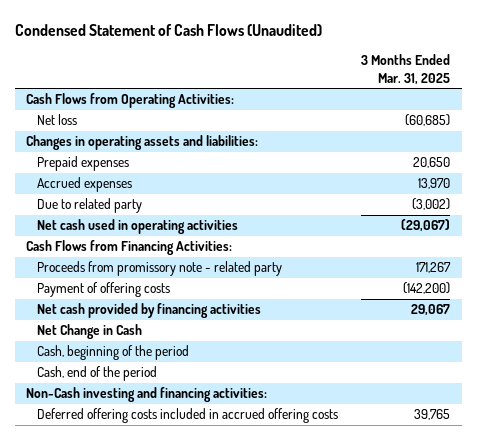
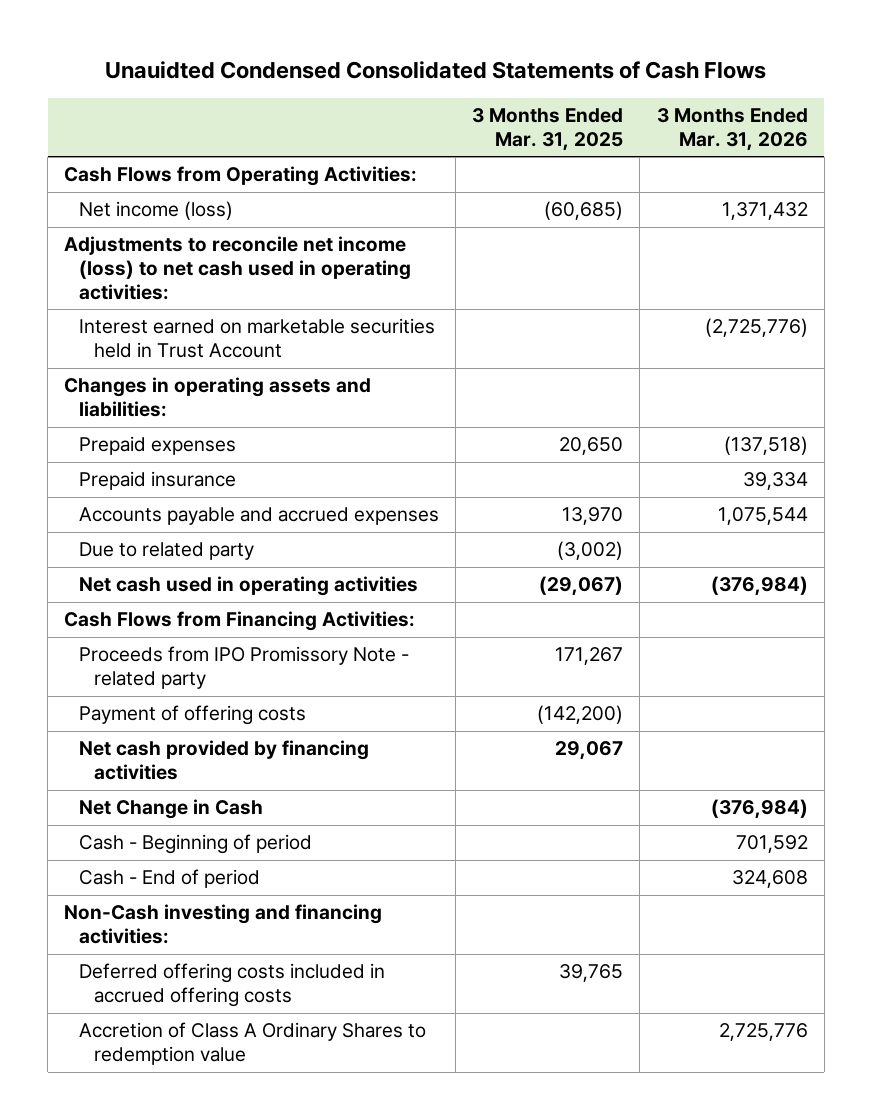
- Condensed Statement of Cash Flows (Unaudited)
+ Unauidted Condensed Consolidated Statements of Cash Flows
- | 3 Months Ended Mar. 31, 2025
+ | 3 Months Ended Mar. 31, 2025 | 3 Months Ended Mar. 31, 2026
- Net loss | (60,685)
+ Net income (loss) | (60,685) | 1,371,432
+ Adjustments to reconcile net income (loss) to net cash used in operating activities:
+ Interest earned on marketable securities held in Trust Account | | (2,725,776)
- Accrued expenses | 13,970
+ Prepaid insurance | | 39,334
+ Accounts payable and accrued expenses | 13,970 | 1,075,544
- Proceeds from promissory note - related party | 171,267
+ Proceeds from IPO Promissory Note - related party | 171,267 |
- Cash, beginning of the period
- Cash, end of the period
+ Cash - Beginning of period | | 701,592
+ Cash - End of period | | 324,608
+ Accretion of Class A Ordinary Shares to redemption value | | 2,725,776

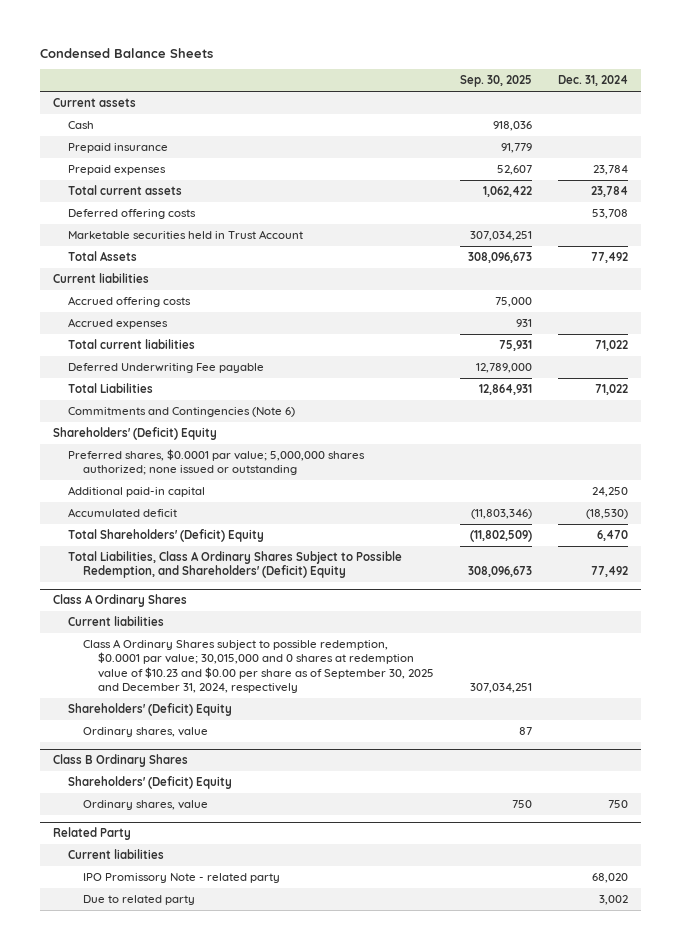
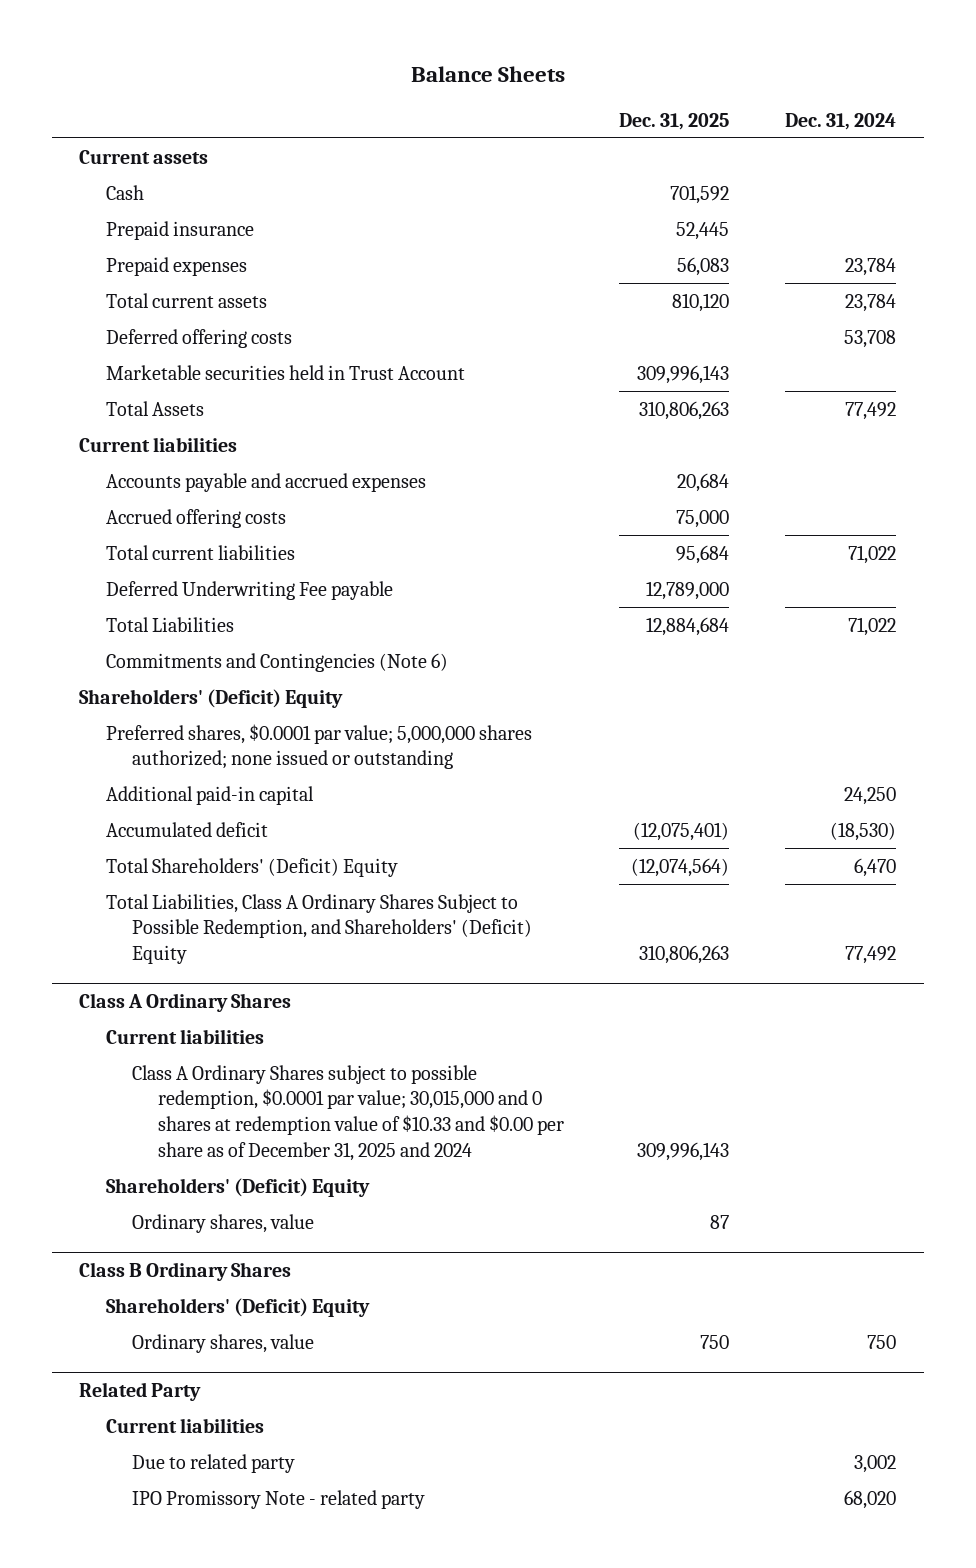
- Condensed Balance Sheets
+ Balance Sheets
- | Sep. 30, 2025 | Dec. 31, 2024
+ | Dec. 31, 2025 | Dec. 31, 2024
+ Accounts payable and accrued expenses | 20,684 |
- Accrued expenses | 931 |
@ Class A Ordinary Shares
- Class A Ordinary Shares subject to possible redemption, $0.0001 par value; 30,015,000 and 0 shares at redemption value of $10.23 and $0.00 per share as of September 30, 2025 and December 31, 2024, respectively | 307,034,251 |
+ Class A Ordinary Shares subject to possible redemption, $0.0001 par value; 30,015,000 and 0 shares at redemption value of $10.33 and $0.00 per share as of December 31, 2025 and 2024 | 309,996,143 |
@ Related Party
moved down: IPO Promissory Note - related party | | 68,020

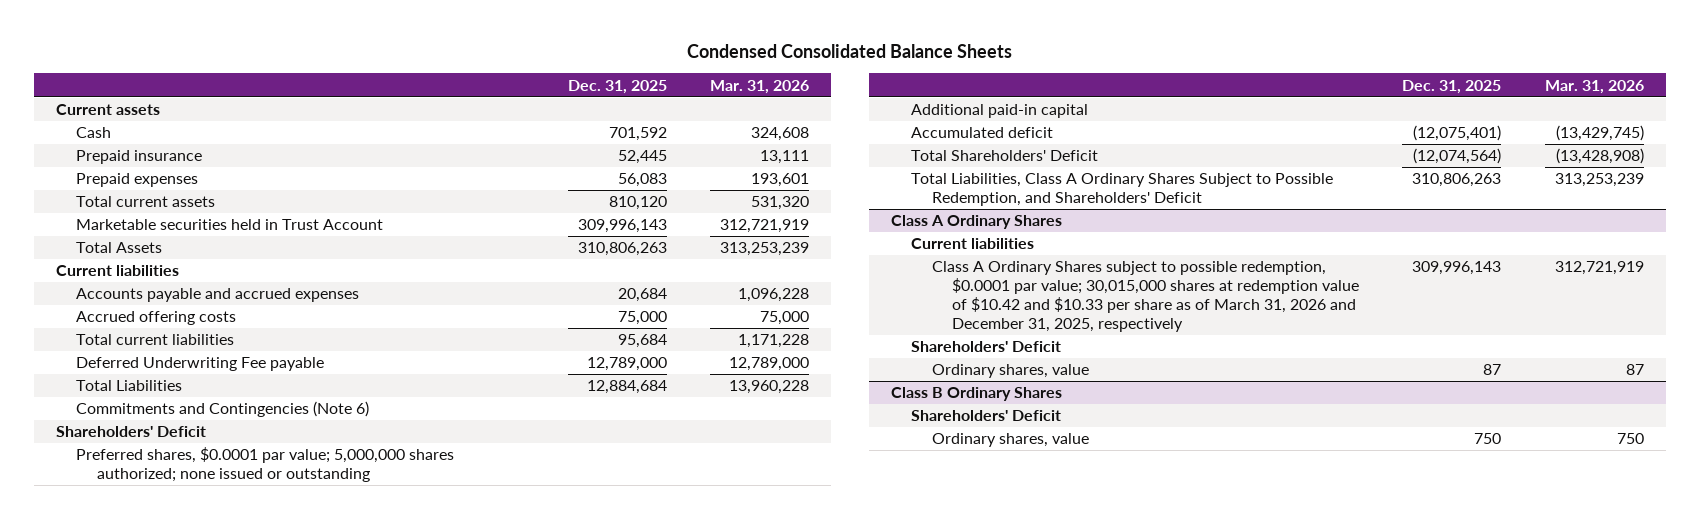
- Balance Sheets
+ Condensed Consolidated Balance Sheets
- | Dec. 31, 2025 | Dec. 31, 2024
+ | Dec. 31, 2025 | Mar. 31, 2026
- Deferred offering costs | | 53,708
- Shareholders' (Deficit) Equity
+ Shareholders' Deficit
- Total Shareholders' (Deficit) Equity | (12,074,564) | 6,470
- Total Liabilities, Class A Ordinary Shares Subject to Possible Redemption, and Shareholders' (Deficit) Equity | 310,806,263 | 77,492
+ Total Shareholders' Deficit | (12,074,564) | (13,428,908)
+ Total Liabilities, Class A Ordinary Shares Subject to Possible Redemption, and Shareholders' Deficit | 310,806,263 | 313,253,239
@ Class A Ordinary Shares
- Class A Ordinary Shares subject to possible redemption, $0.0001 par value; 30,015,000 and 0 shares at redemption value of $10.33 and $0.00 per share as of December 31, 2025 and 2024 | 309,996,143 |
- Shareholders' (Deficit) Equity
+ Class A Ordinary Shares subject to possible redemption, $0.0001 par value; 30,015,000 shares at redemption value of $10.42 and $10.33 per share as of March 31, 2026 and December 31, 2025, respectively | 309,996,143 | 312,721,919
+ Shareholders' Deficit
@ Class B Ordinary Shares
- Shareholders' (Deficit) Equity
+ Shareholders' Deficit
- Related Party
- Current liabilities
- Due to related party | | 3,002
- IPO Promissory Note - related party | | 68,020

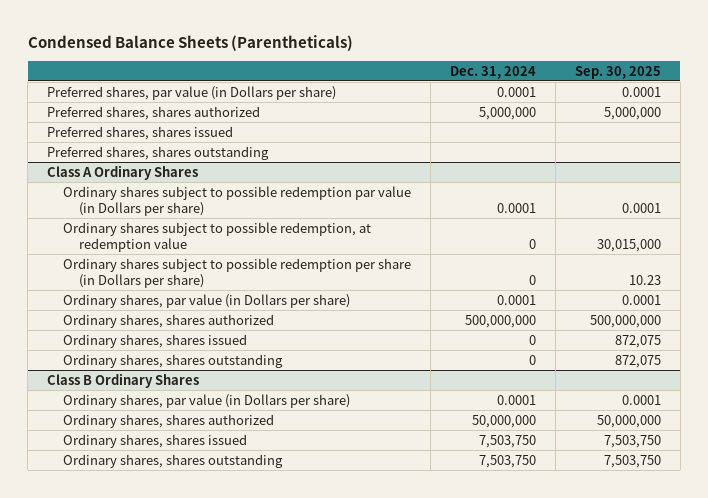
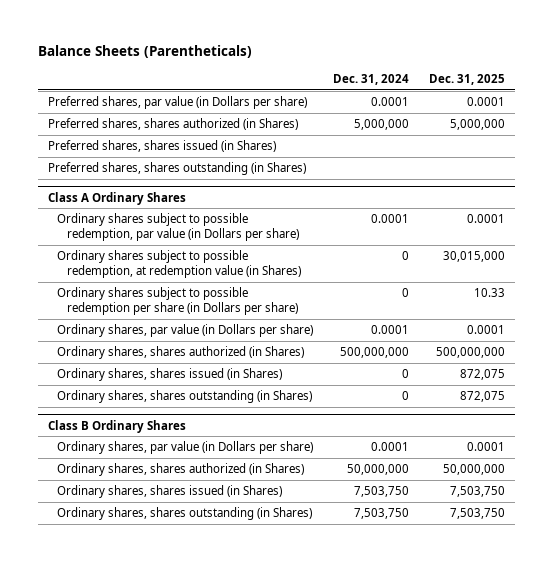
- Condensed Balance Sheets (Parentheticals)
+ Balance Sheets (Parentheticals)
- | Dec. 31, 2024 | Sep. 30, 2025
+ | Dec. 31, 2024 | Dec. 31, 2025
- Preferred shares, shares authorized | 5,000,000 | 5,000,000
- Preferred shares, shares issued
- Preferred shares, shares outstanding
+ Preferred shares, shares authorized (in Shares) | 5,000,000 | 5,000,000
+ Preferred shares, shares issued (in Shares)
+ Preferred shares, shares outstanding (in Shares)
@ Class A Ordinary Shares
- Ordinary shares subject to possible redemption par value (in Dollars per share) | 0.0001 | 0.0001
- Ordinary shares subject to possible redemption, at redemption value | 0 | 30,015,000
+ Ordinary shares subject to possible redemption, par value (in Dollars per share) | 0.0001 | 0.0001
+ Ordinary shares subject to possible redemption, at redemption value (in Shares) | 0 | 30,015,000
- Ordinary shares, shares authorized | 500,000,000 | 500,000,000
- Ordinary shares, shares issued | 0 | 872,075
- Ordinary shares, shares outstanding | 0 | 872,075
+ Ordinary shares, shares authorized (in Shares) | 500,000,000 | 500,000,000
+ Ordinary shares, shares issued (in Shares) | 0 | 872,075
+ Ordinary shares, shares outstanding (in Shares) | 0 | 872,075
@ Class B Ordinary Shares
- Ordinary shares, shares authorized | 50,000,000 | 50,000,000
- Ordinary shares, shares issued | 7,503,750 | 7,503,750
- Ordinary shares, shares outstanding | 7,503,750 | 7,503,750
+ Ordinary shares, shares authorized (in Shares) | 50,000,000 | 50,000,000
+ Ordinary shares, shares issued (in Shares) | 7,503,750 | 7,503,750
+ Ordinary shares, shares outstanding (in Shares) | 7,503,750 | 7,503,750

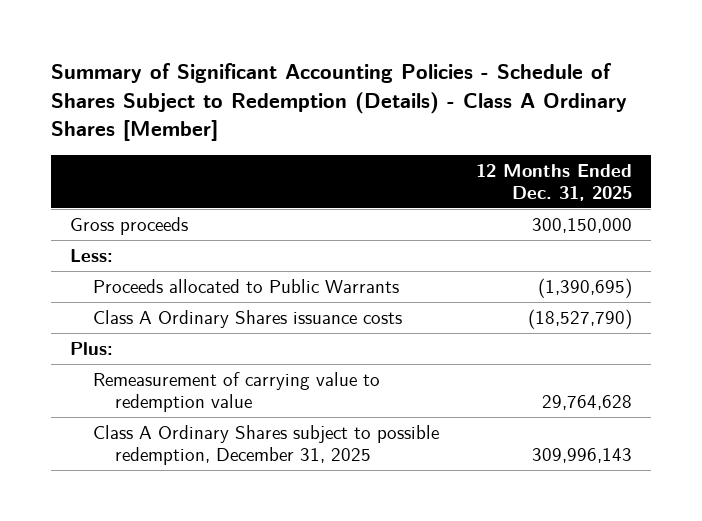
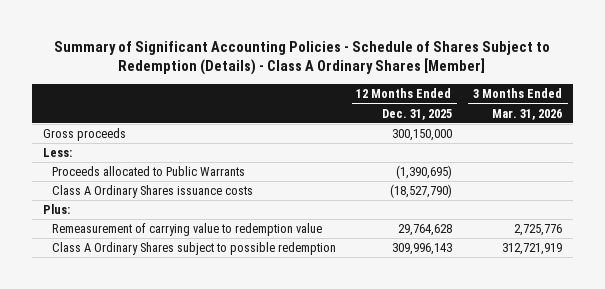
- | 12 Months Ended Dec. 31, 2025
+ | 12 Months Ended Dec. 31, 2025 | 3 Months Ended Mar. 31, 2026
- Class A Ordinary Shares subject to possible redemption, December 31, 2025 | 309,996,143
+ Class A Ordinary Shares subject to possible redemption | 309,996,143 | 312,721,919

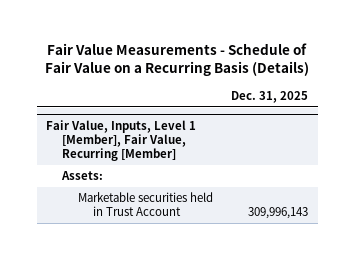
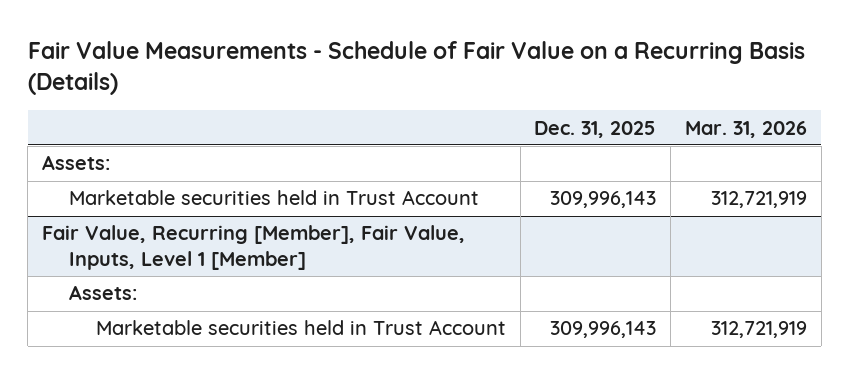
- | Dec. 31, 2025
+ | Dec. 31, 2025 | Mar. 31, 2026
- Fair Value, Inputs, Level 1 [Member], Fair Value, Recurring [Member]
+ Fair Value, Recurring [Member], Fair Value, Inputs, Level 1 [Member]
+ Assets:
+ Marketable securities held in Trust Account | 309,996,143 | 312,721,919

